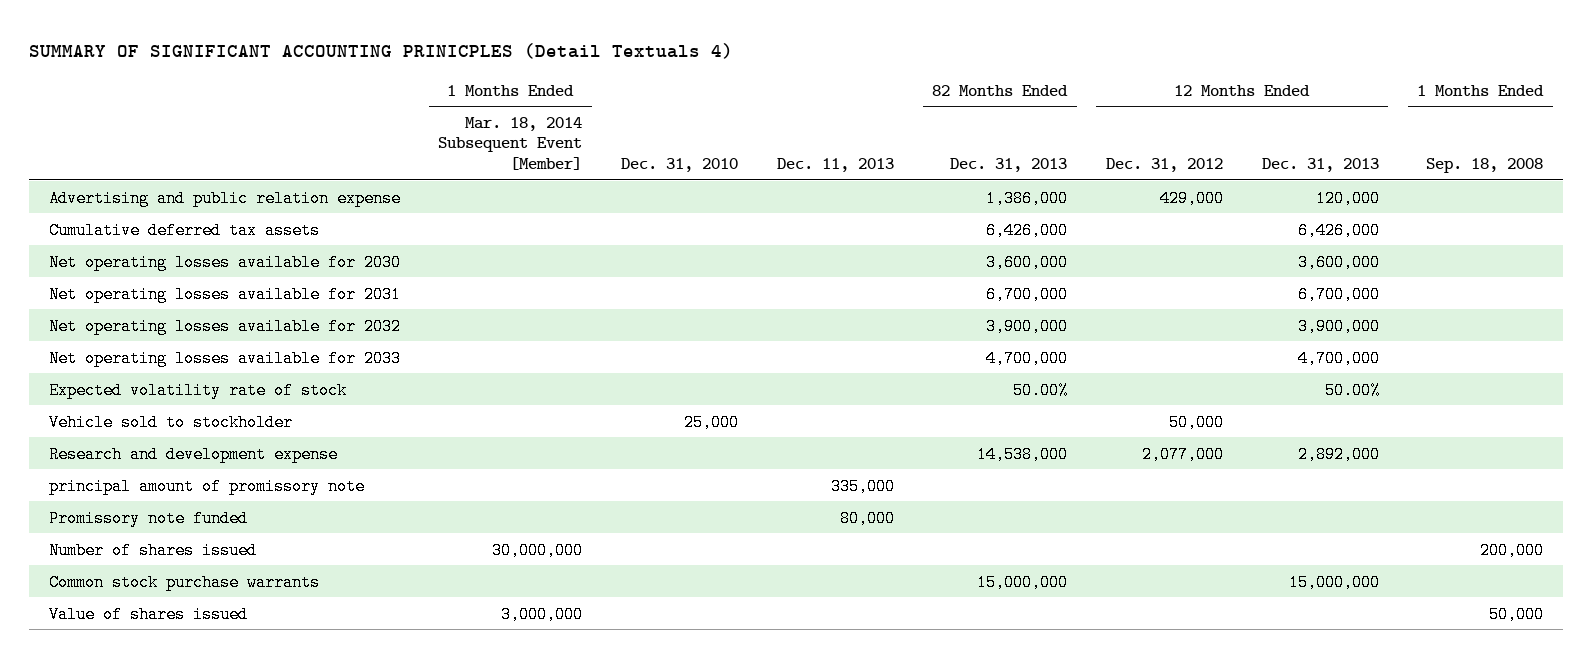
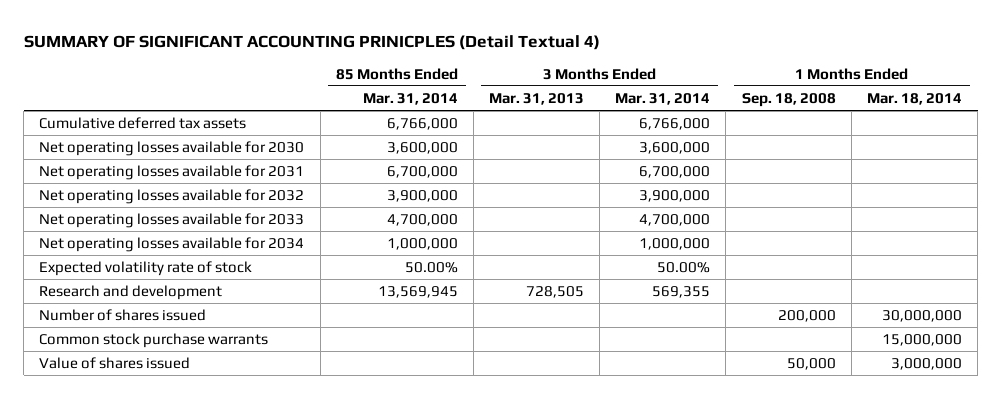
- SUMMARY OF SIGNIFICANT ACCOUNTING PRINICPLES (Detail Textuals 4)
+ SUMMARY OF SIGNIFICANT ACCOUNTING PRINICPLES (Detail Textual 4)
- | 1 Months Ended Mar. 18, 2014 Subsequent Event [Member] | Dec. 31, 2010 | Dec. 11, 2013 | 82 Months Ended Dec. 31, 2013 | 12 Months Ended Dec. 31, 2012 | 12 Months Ended Dec. 31, 2013 | 1 Months Ended Sep. 18, 2008
+ | 85 Months Ended Mar. 31, 2014 | 3 Months Ended Mar. 31, 2013 | 3 Months Ended Mar. 31, 2014 | 1 Months Ended Sep. 18, 2008 | 1 Months Ended Mar. 18, 2014
- Advertising and public relation expense | | | | 1,386,000 | 429,000 | 120,000 |
+ Net operating losses available for 2034 | 1,000,000 | | 1,000,000 | |
- Vehicle sold to stockholder | | 25,000 | | | 50,000 | |
- Research and development expense | | | | 14,538,000 | 2,077,000 | 2,892,000 |
- principal amount of promissory note | | | 335,000 | | | |
- Promissory note funded | | | 80,000 | | | |
+ Research and development | 13,569,945 | 728,505 | 569,355 | |

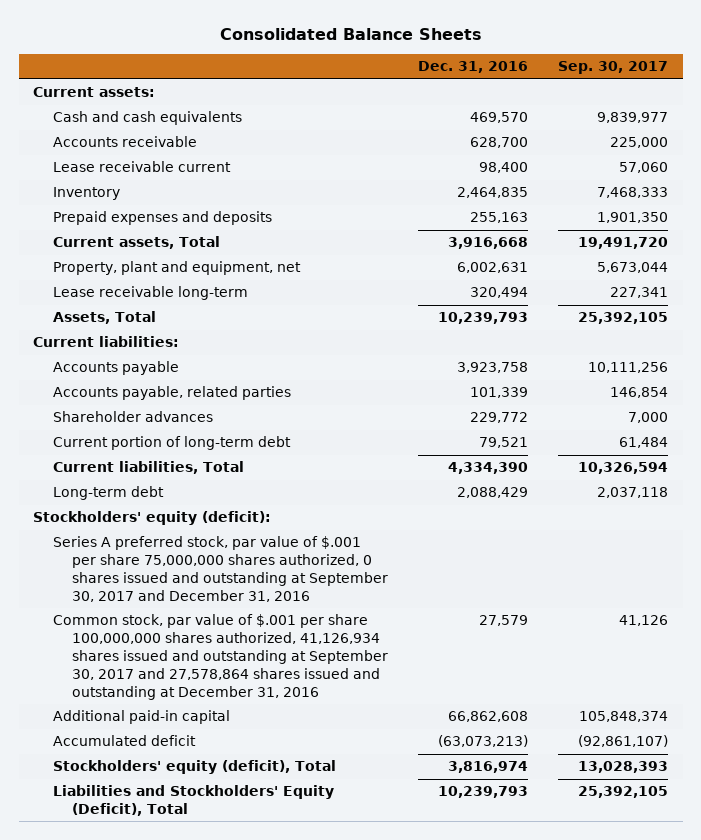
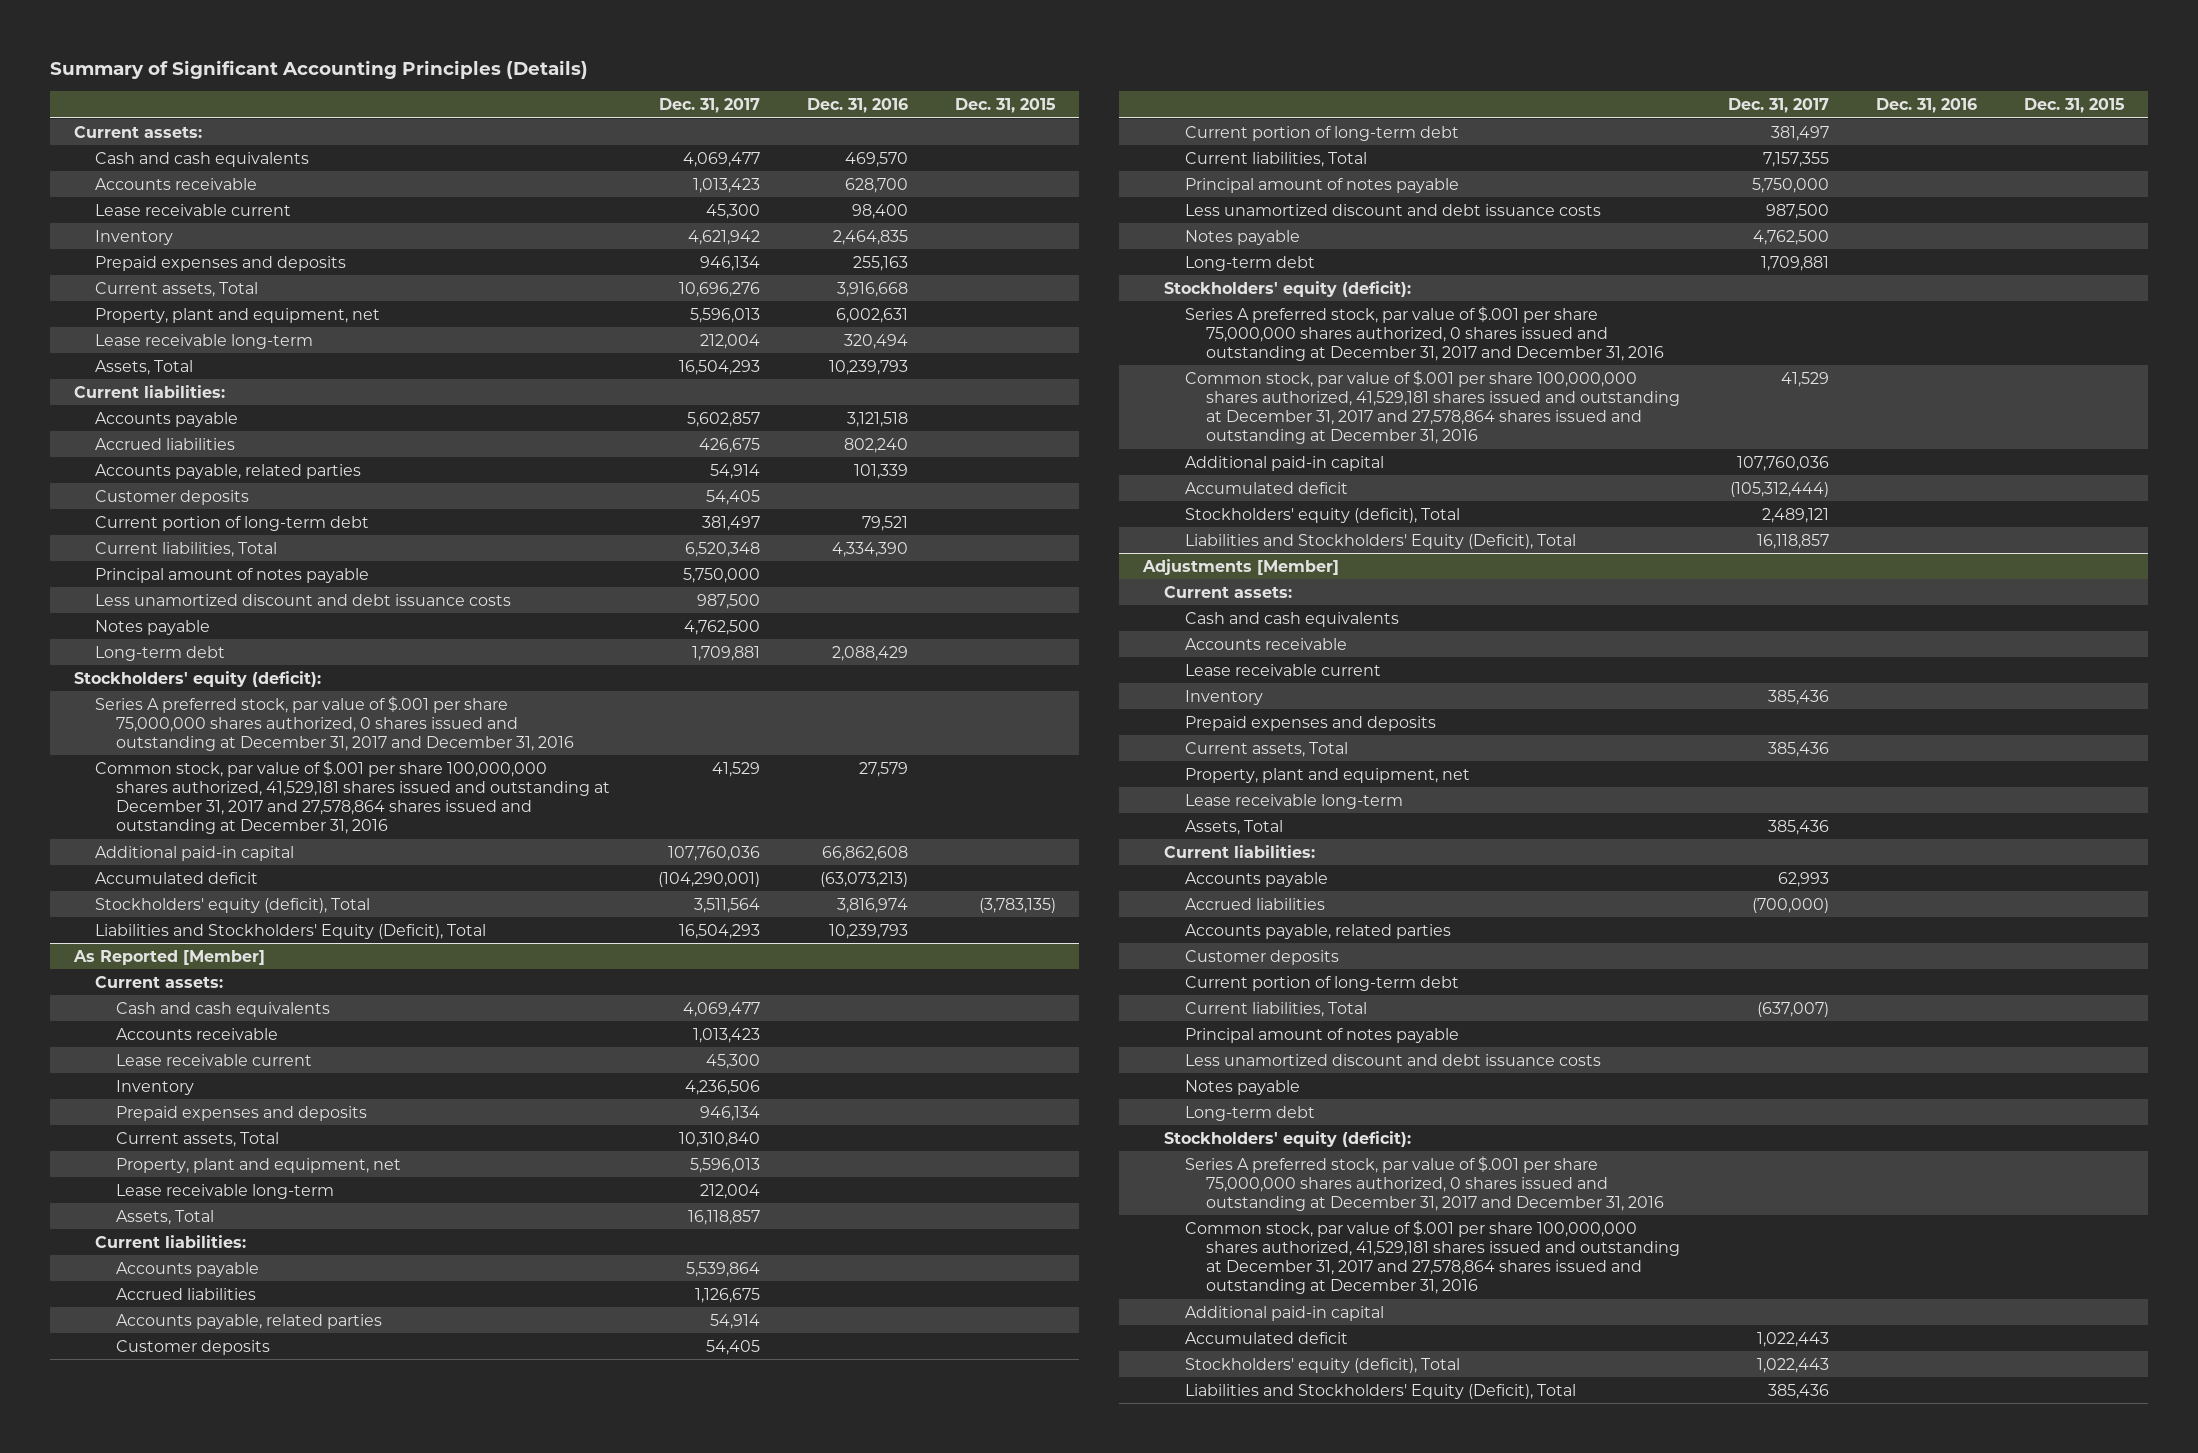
- Consolidated Balance Sheets
+ Summary of Significant Accounting Principles (Details)
- | Dec. 31, 2016 | Sep. 30, 2017
+ | Dec. 31, 2017 | Dec. 31, 2016 | Dec. 31, 2015
- Accounts payable | 3,923,758 | 10,111,256
+ Accounts payable | 5,602,857 | 3,121,518 |
+ Accrued liabilities | 426,675 | 802,240 |
- Shareholder advances | 229,772 | 7,000
+ Customer deposits | 54,405 | |
+ Principal amount of notes payable | 5,750,000 | |
+ Less unamortized discount and debt issuance costs | 987,500 | |
+ Notes payable | 4,762,500 | |
- Series A preferred stock, par value of $.001 per share 75,000,000 shares authorized, 0 shares issued and outstanding at September 30, 2017 and December 31, 2016
- Common stock, par value of $.001 per share 100,000,000 shares authorized, 41,126,934 shares issued and outstanding at September 30, 2017 and 27,578,864 shares issued and outstanding at December 31, 2016 | 27,579 | 41,126
+ Series A preferred stock, par value of $.001 per share 75,000,000 shares authorized, 0 shares issued and outstanding at December 31, 2017 and December 31, 2016
+ Common stock, par value of $.001 per share 100,000,000 shares authorized, 41,529,181 shares issued and outstanding at December 31, 2017 and 27,578,864 shares issued and outstanding at December 31, 2016 | 41,529 | 27,579 |
+ As Reported [Member]
+ Current assets:
+ Cash and cash equivalents | 4,069,477 | |
+ Accounts receivable | 1,013,423 | |
+ Lease receivable current | 45,300 | |
+ Inventory | 4,236,506 | |
+ Prepaid expenses and deposits | 946,134 | |
+ Current assets, Total | 10,310,840 | |
+ Property, plant and equipment, net | 5,596,013 | |
+ Lease receivable long-term | 212,004 | |
+ Assets, Total | 16,118,857 | |
+ Current liabilities:
+ Accounts payable | 5,539,864 | |
+ Accrued liabilities | 1,126,675 | |
+ Accounts payable, related parties | 54,914 | |
+ Customer deposits | 54,405 | |
+ Current portion of long-term debt | 381,497 | |
+ Current liabilities, Total | 7,157,355 | |
+ Principal amount of notes payable | 5,750,000 | |
+ Less unamortized discount and debt issuance costs | 987,500 | |
+ Notes payable | 4,762,500 | |
+ Long-term debt | 1,709,881 | |
+ Stockholders' equity (deficit):
+ Series A preferred stock, par value of $.001 per share 75,000,000 shares authorized, 0 shares issued and outstanding at December 31, 2017 and December 31, 2016
+ Common stock, par value of $.001 per share 100,000,000 shares authorized, 41,529,181 shares issued and outstanding at December 31, 2017 and 27,578,864 shares issued and outstanding at December 31, 2016 | 41,529 | |
+ Additional paid-in capital | 107,760,036 | |
+ Accumulated deficit | (105,312,444) | |
+ Stockholders' equity (deficit), Total | 2,489,121 | |
+ Liabilities and Stockholders' Equity (Deficit), Total | 16,118,857 | |
+ Adjustments [Member]
+ Current assets:
+ Cash and cash equivalents
+ Accounts receivable
+ Lease receivable current
+ Inventory | 385,436 | |
+ Prepaid expenses and deposits
+ Current assets, Total | 385,436 | |
+ Property, plant and equipment, net
+ Lease receivable long-term
+ Assets, Total | 385,436 | |
+ Current liabilities:
+ Accounts payable | 62,993 | |
+ Accrued liabilities | (700,000) | |
+ Accounts payable, related parties
+ Customer deposits
+ Current portion of long-term debt
+ Current liabilities, Total | (637,007) | |
+ Principal amount of notes payable
+ Less unamortized discount and debt issuance costs
+ Notes payable
+ Long-term debt
+ Stockholders' equity (deficit):
+ Series A preferred stock, par value of $.001 per share 75,000,000 shares authorized, 0 shares issued and outstanding at December 31, 2017 and December 31, 2016
+ Common stock, par value of $.001 per share 100,000,000 shares authorized, 41,529,181 shares issued and outstanding at December 31, 2017 and 27,578,864 shares issued and outstanding at December 31, 2016
+ Additional paid-in capital
+ Accumulated deficit | 1,022,443 | |
+ Stockholders' equity (deficit), Total | 1,022,443 | |
+ Liabilities and Stockholders' Equity (Deficit), Total | 385,436 | |

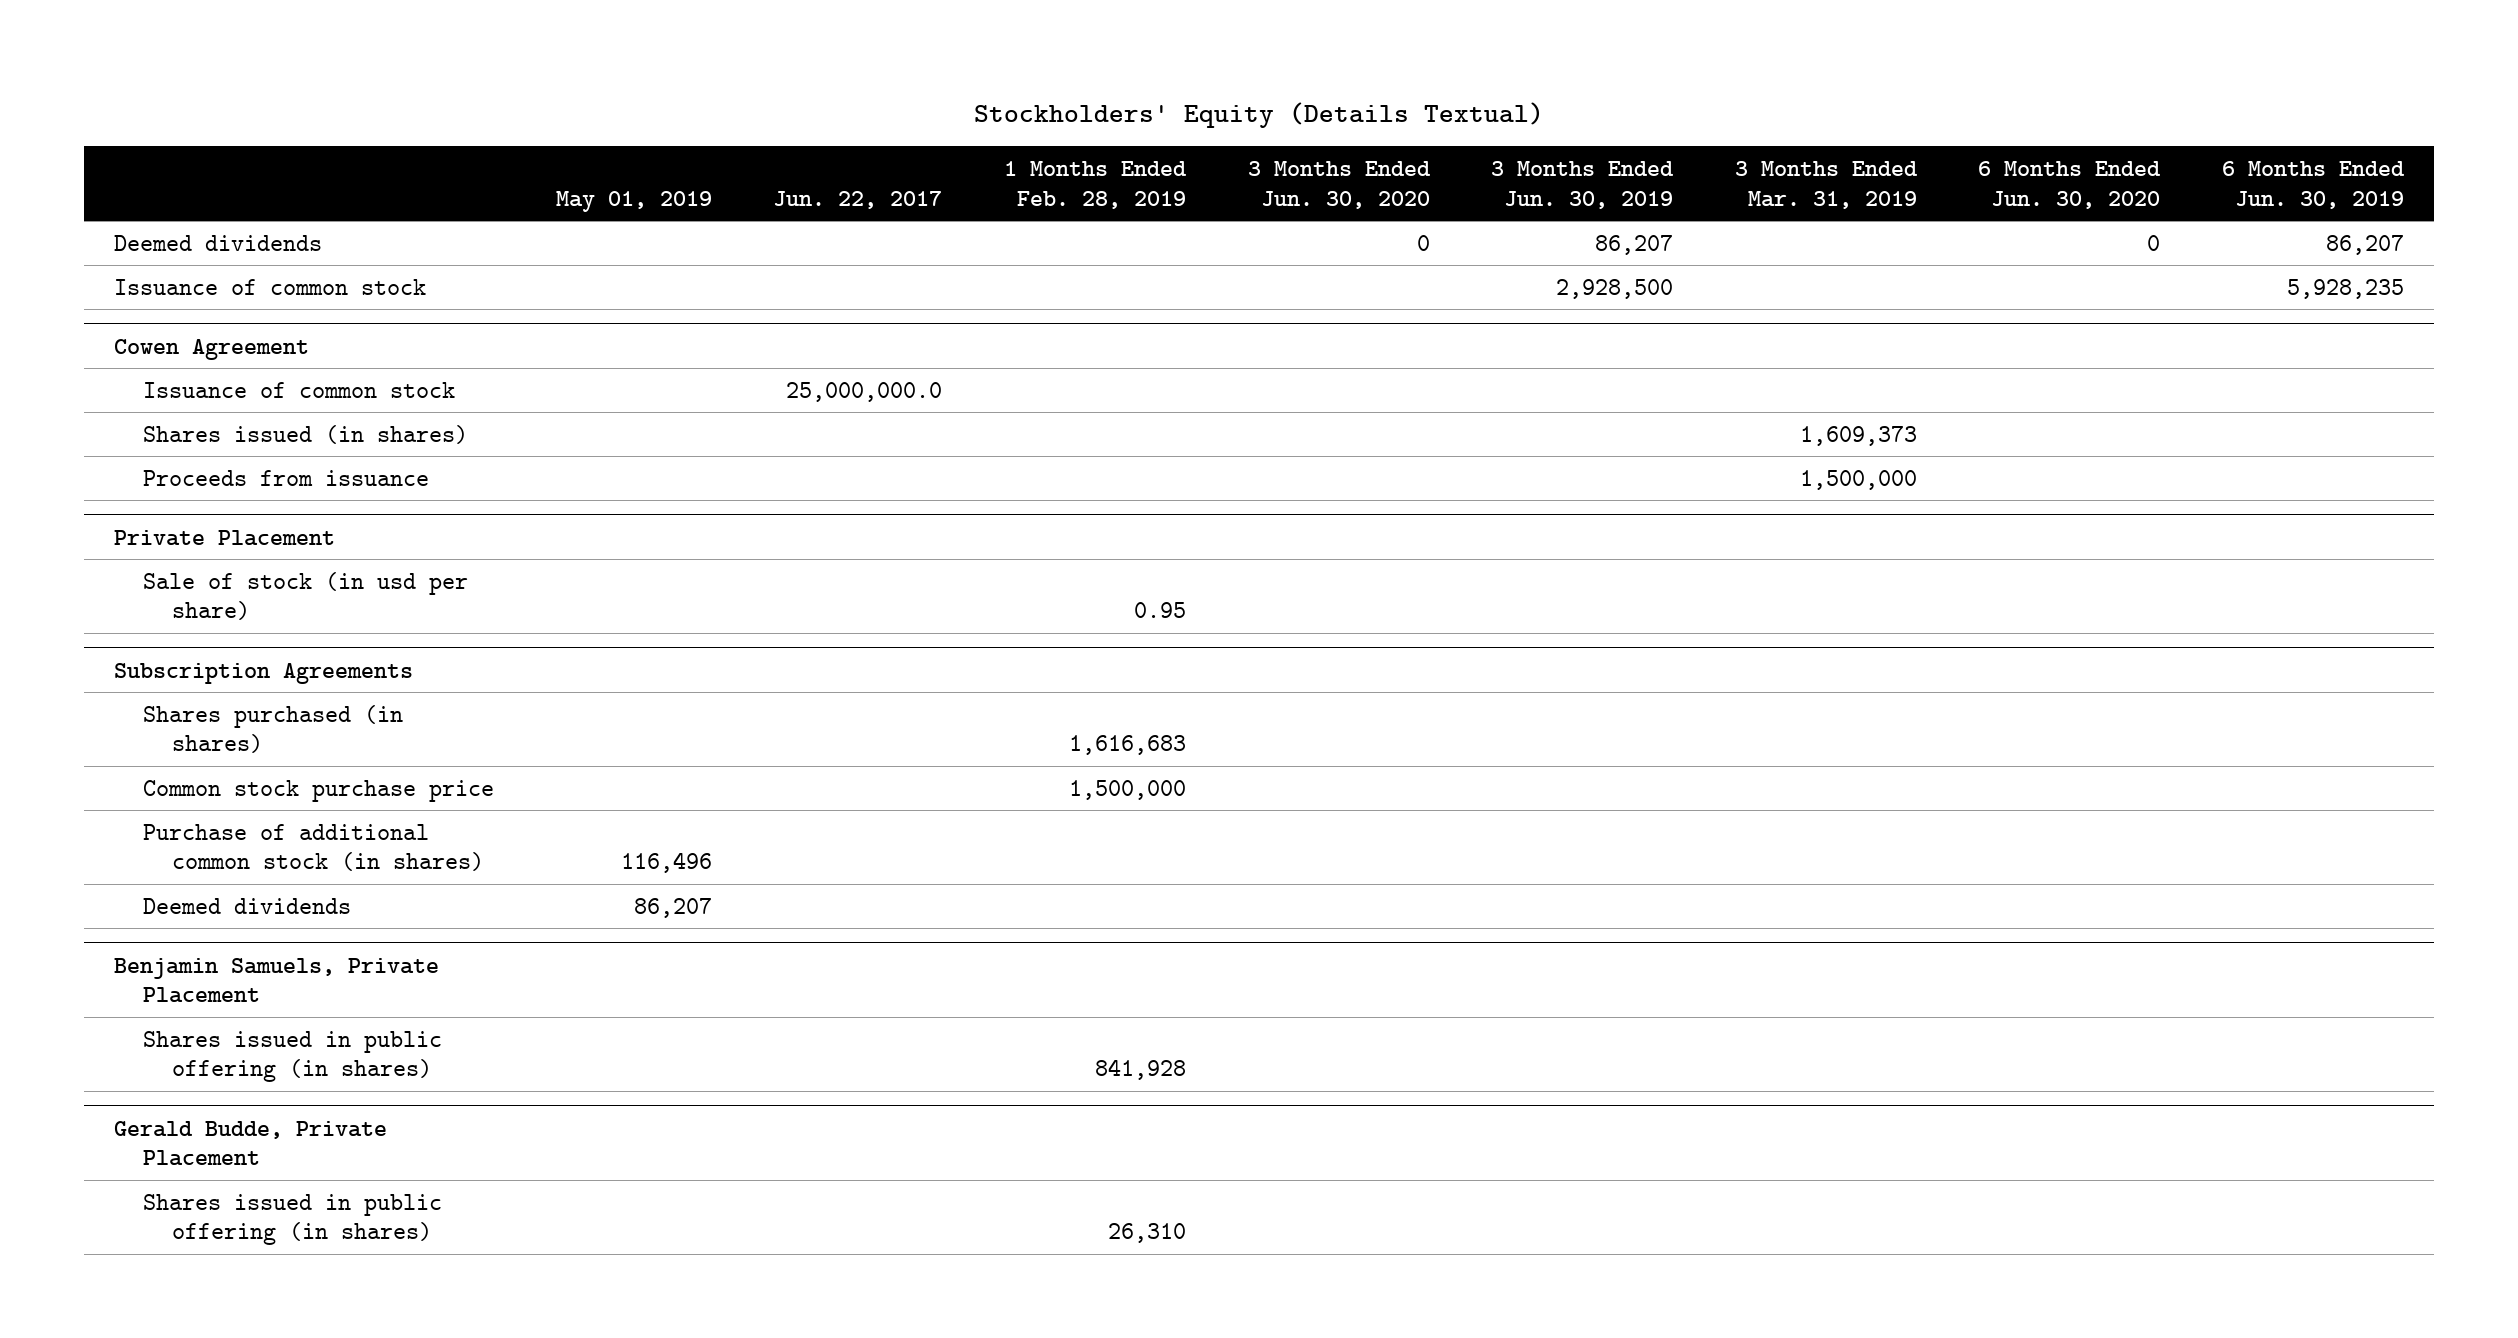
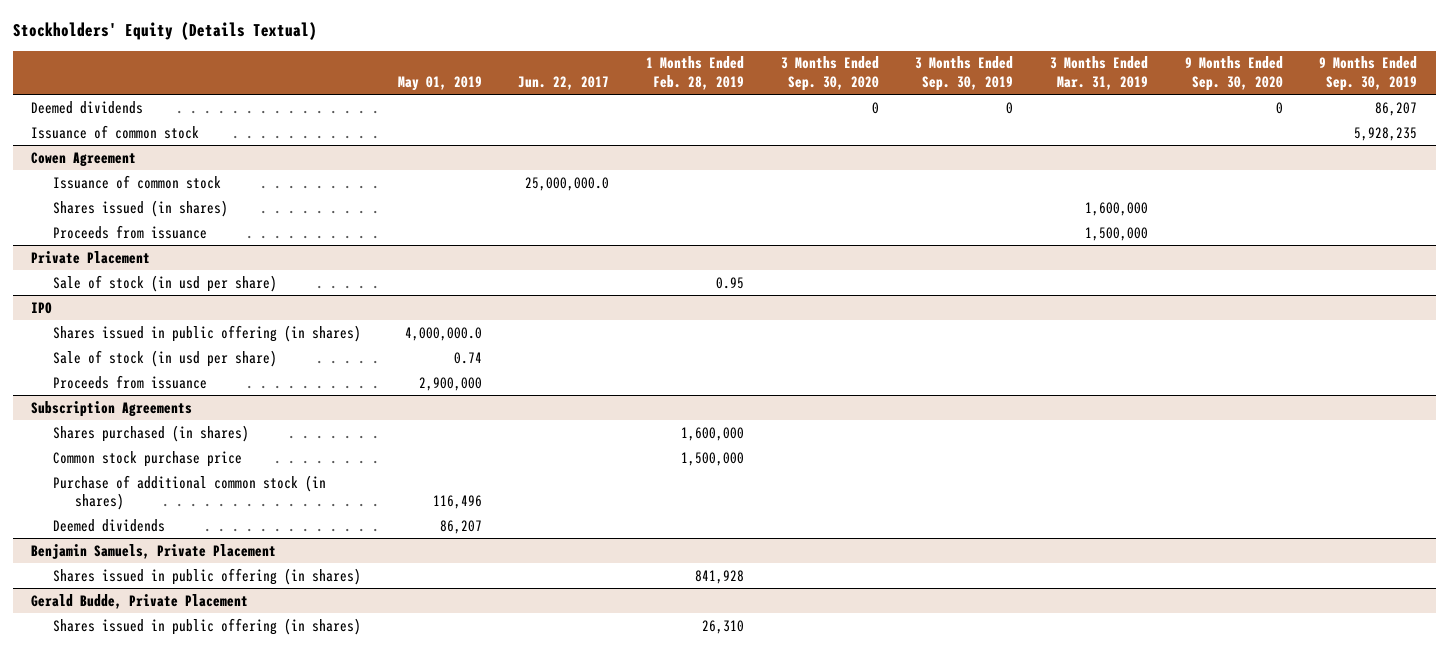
- | May 01, 2019 | Jun. 22, 2017 | 1 Months Ended Feb. 28, 2019 | 3 Months Ended Jun. 30, 2020 | 3 Months Ended Jun. 30, 2019 | 3 Months Ended Mar. 31, 2019 | 6 Months Ended Jun. 30, 2020 | 6 Months Ended Jun. 30, 2019
+ | May 01, 2019 | Jun. 22, 2017 | 1 Months Ended Feb. 28, 2019 | 3 Months Ended Sep. 30, 2020 | 3 Months Ended Sep. 30, 2019 | 3 Months Ended Mar. 31, 2019 | 9 Months Ended Sep. 30, 2020 | 9 Months Ended Sep. 30, 2019
@ Cowen Agreement
- Shares issued (in shares) | | | | | | 1,609,373 | |
+ Shares issued (in shares) | | | | | | 1,600,000 | |
+ IPO
+ Shares issued in public offering (in shares) | 4,000,000.0 | | | | | | |
+ Sale of stock (in usd per share) | 0.74 | | | | | | |
+ Proceeds from issuance | 2,900,000 | | | | | | |
@ Subscription Agreements
- Shares purchased (in shares) | | | 1,616,683 | | | | |
+ Shares purchased (in shares) | | | 1,600,000 | | | | |

